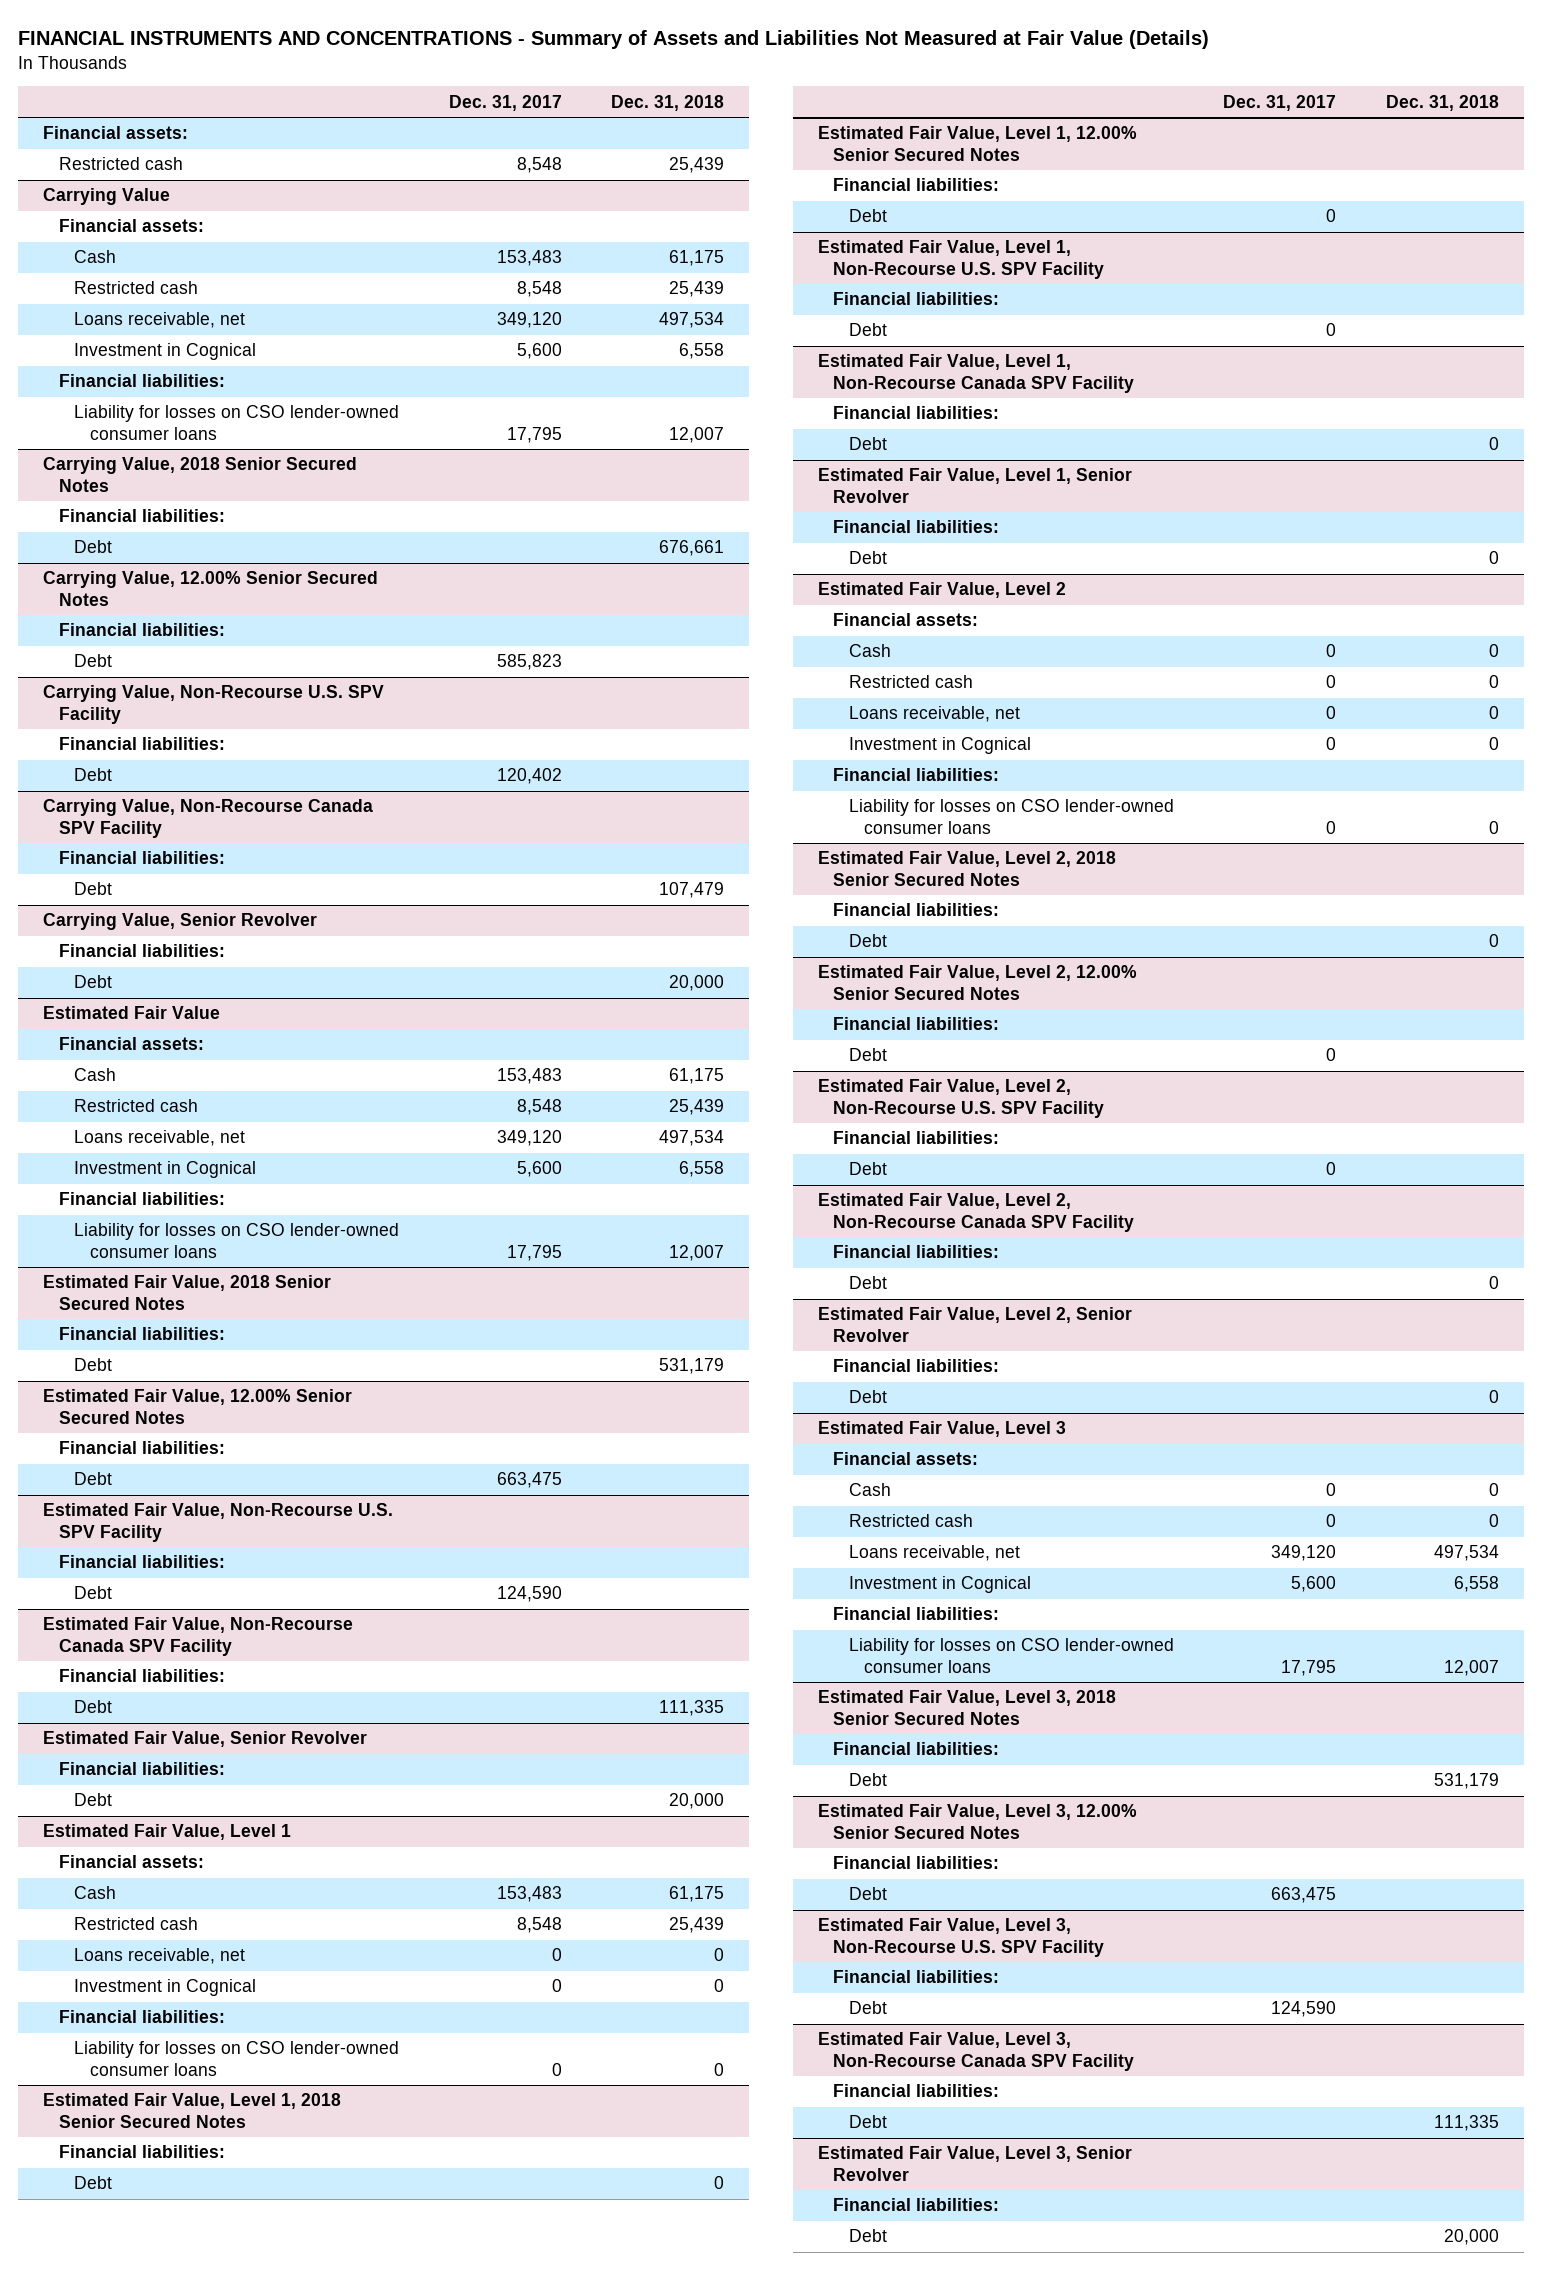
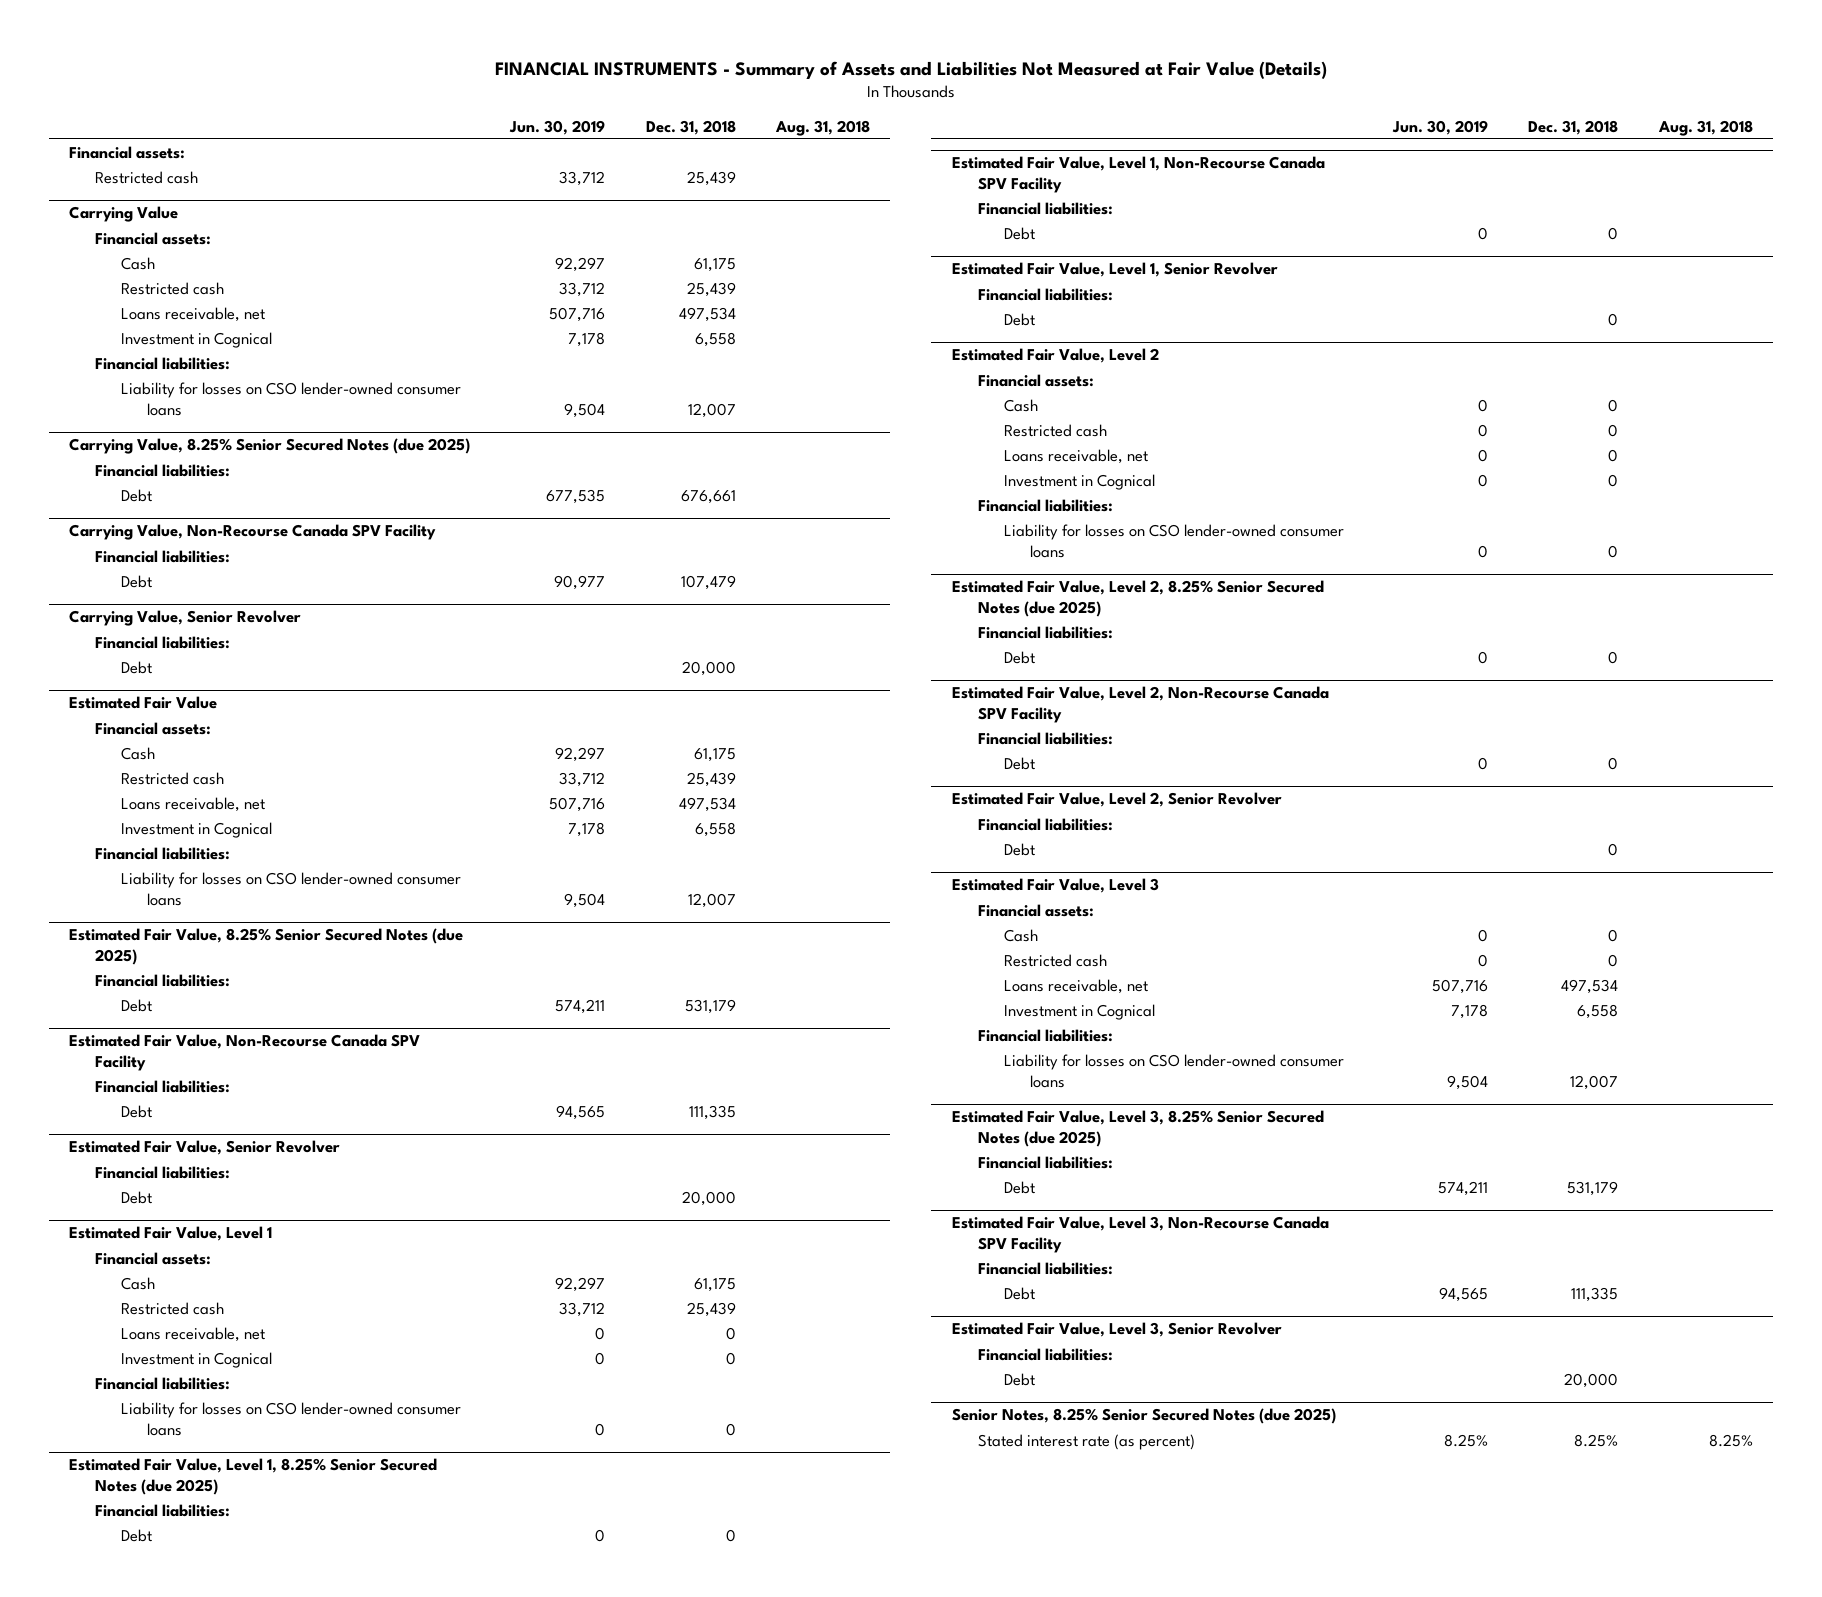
- FINANCIAL INSTRUMENTS AND CONCENTRATIONS - Summary of Assets and Liabilities Not Measured at Fair Value (Details)
+ FINANCIAL INSTRUMENTS - Summary of Assets and Liabilities Not Measured at Fair Value (Details)
- | Dec. 31, 2017 | Dec. 31, 2018
+ | Jun. 30, 2019 | Dec. 31, 2018 | Aug. 31, 2018
- Carrying Value, 2018 Senior Secured Notes
+ Carrying Value, 8.25% Senior Secured Notes (due 2025)
- Carrying Value, 12.00% Senior Secured Notes
- Financial liabilities:
- Debt | 585,823 |
- Carrying Value, Non-Recourse U.S. SPV Facility
- Financial liabilities:
- Debt | 120,402 |
- Estimated Fair Value, 2018 Senior Secured Notes
+ Estimated Fair Value, 8.25% Senior Secured Notes (due 2025)
- Estimated Fair Value, 12.00% Senior Secured Notes
- Financial liabilities:
- Debt | 663,475 |
- Estimated Fair Value, Non-Recourse U.S. SPV Facility
- Financial liabilities:
- Debt | 124,590 |
- Estimated Fair Value, Level 1, 2018 Senior Secured Notes
+ Estimated Fair Value, Level 1, 8.25% Senior Secured Notes (due 2025)
- Estimated Fair Value, Level 1, 12.00% Senior Secured Notes
- Financial liabilities:
- Debt | 0 |
- Estimated Fair Value, Level 1, Non-Recourse U.S. SPV Facility
- Financial liabilities:
- Debt | 0 |
- Estimated Fair Value, Level 2, 2018 Senior Secured Notes
+ Estimated Fair Value, Level 2, 8.25% Senior Secured Notes (due 2025)
- Estimated Fair Value, Level 2, 12.00% Senior Secured Notes
- Financial liabilities:
- Debt | 0 |
- Estimated Fair Value, Level 2, Non-Recourse U.S. SPV Facility
- Financial liabilities:
- Debt | 0 |
- Estimated Fair Value, Level 3, 2018 Senior Secured Notes
+ Estimated Fair Value, Level 3, 8.25% Senior Secured Notes (due 2025)
- Estimated Fair Value, Level 3, 12.00% Senior Secured Notes
- Financial liabilities:
- Debt | 663,475 |
- Estimated Fair Value, Level 3, Non-Recourse U.S. SPV Facility
- Financial liabilities:
- Debt | 124,590 |
+ Senior Notes, 8.25% Senior Secured Notes (due 2025)
+ Stated interest rate (as percent) | 8.25% | 8.25% | 8.25%

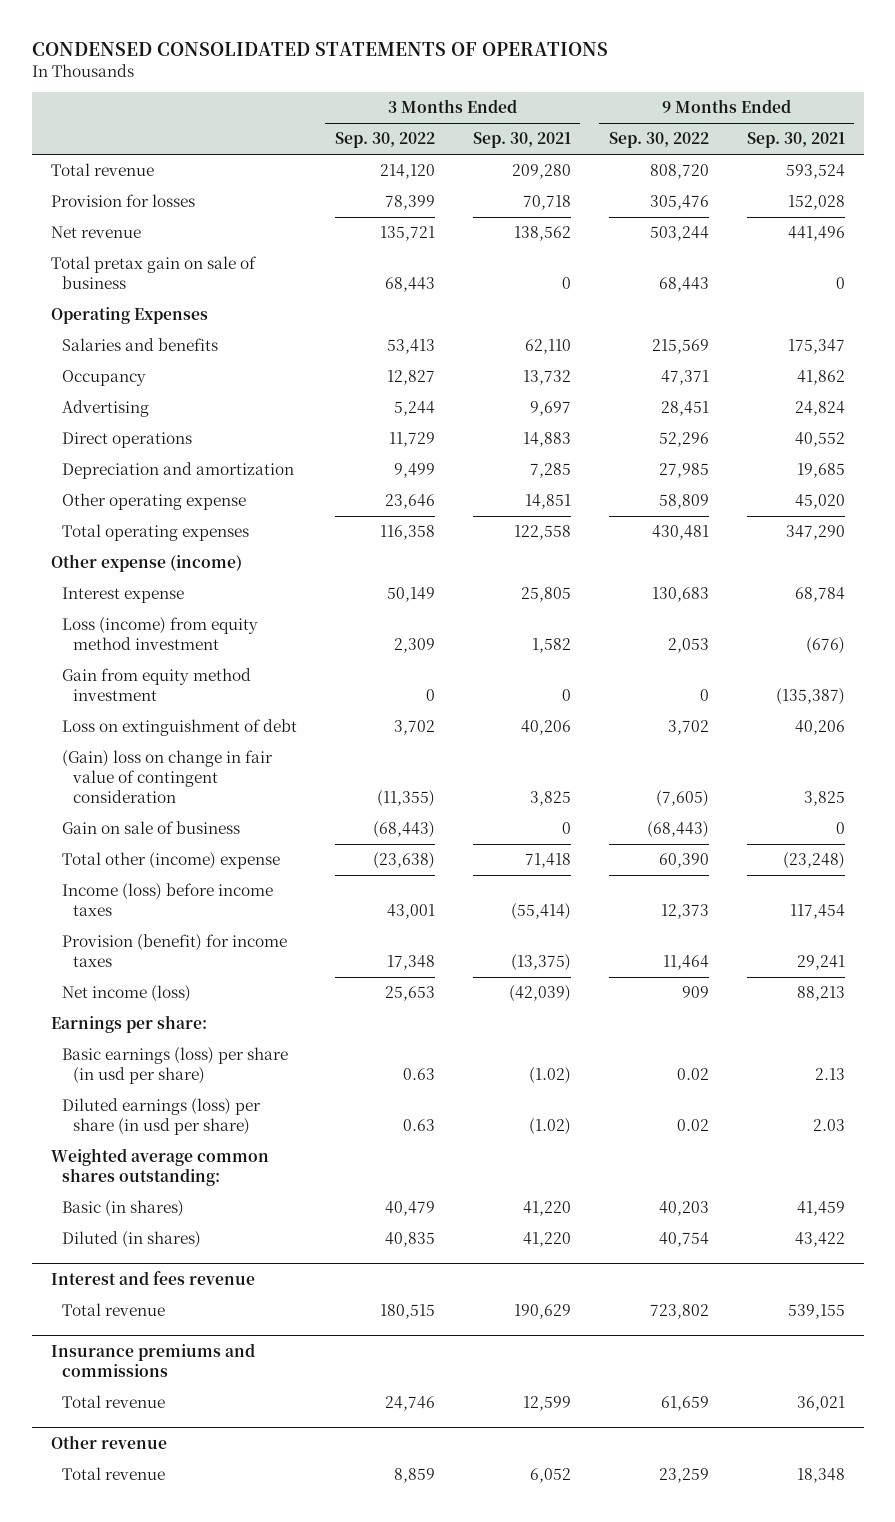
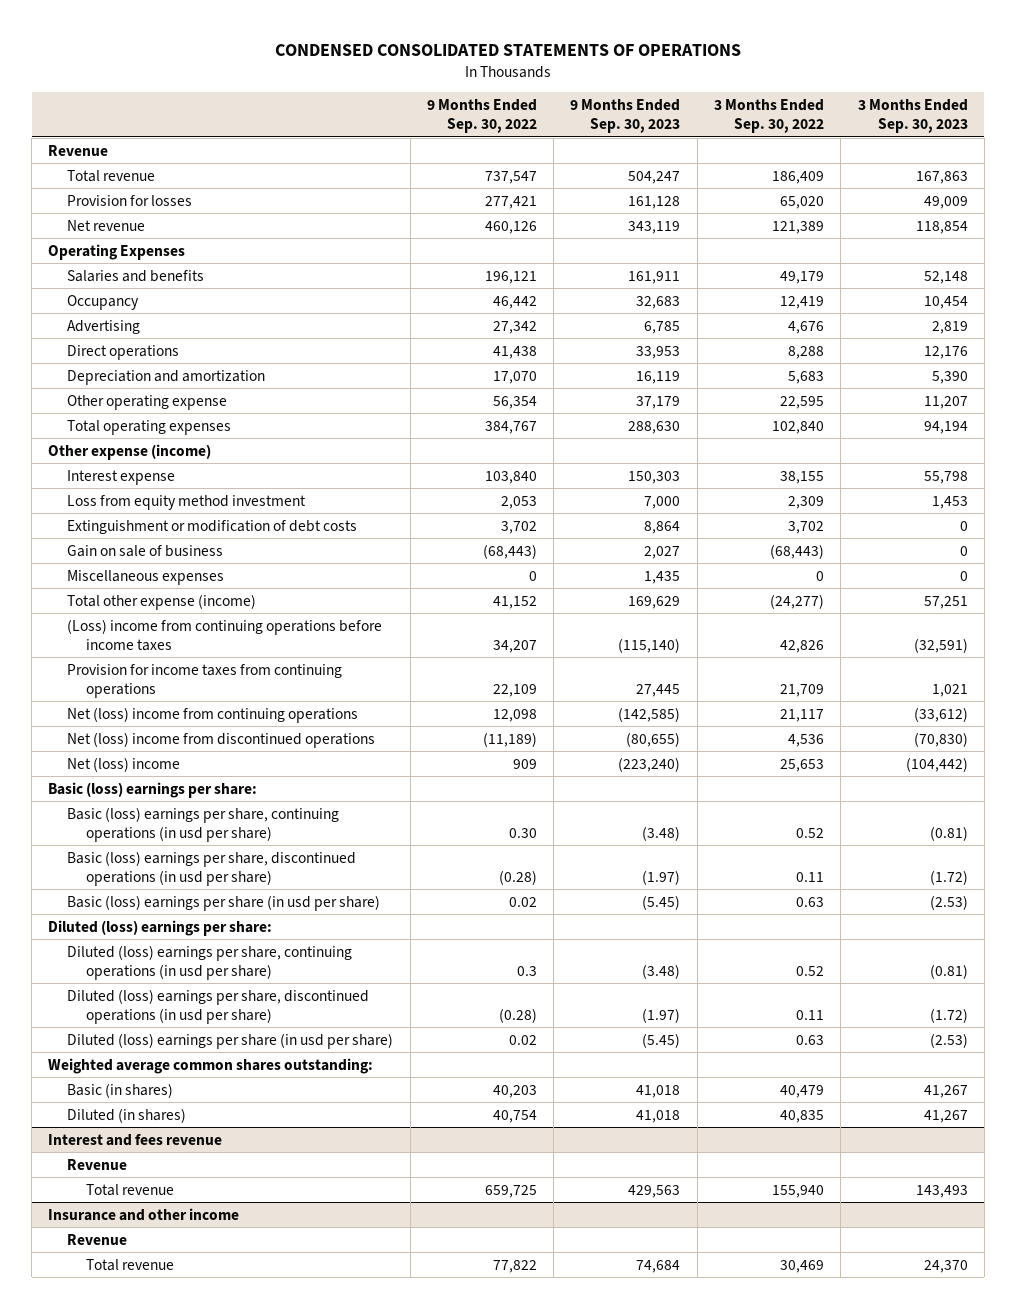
- | 3 Months Ended Sep. 30, 2022 | 3 Months Ended Sep. 30, 2021 | 9 Months Ended Sep. 30, 2022 | 9 Months Ended Sep. 30, 2021
+ | 9 Months Ended Sep. 30, 2022 | 9 Months Ended Sep. 30, 2023 | 3 Months Ended Sep. 30, 2022 | 3 Months Ended Sep. 30, 2023
- Total revenue | 214,120 | 209,280 | 808,720 | 593,524
- Provision for losses | 78,399 | 70,718 | 305,476 | 152,028
- Net revenue | 135,721 | 138,562 | 503,244 | 441,496
- Total pretax gain on sale of business | 68,443 | 0 | 68,443 | 0
+ Revenue
+ Total revenue | 737,547 | 504,247 | 186,409 | 167,863
+ Provision for losses | 277,421 | 161,128 | 65,020 | 49,009
+ Net revenue | 460,126 | 343,119 | 121,389 | 118,854
- Salaries and benefits | 53,413 | 62,110 | 215,569 | 175,347
- Occupancy | 12,827 | 13,732 | 47,371 | 41,862
- Advertising | 5,244 | 9,697 | 28,451 | 24,824
- Direct operations | 11,729 | 14,883 | 52,296 | 40,552
- Depreciation and amortization | 9,499 | 7,285 | 27,985 | 19,685
- Other operating expense | 23,646 | 14,851 | 58,809 | 45,020
- Total operating expenses | 116,358 | 122,558 | 430,481 | 347,290
+ Salaries and benefits | 196,121 | 161,911 | 49,179 | 52,148
+ Occupancy | 46,442 | 32,683 | 12,419 | 10,454
+ Advertising | 27,342 | 6,785 | 4,676 | 2,819
+ Direct operations | 41,438 | 33,953 | 8,288 | 12,176
+ Depreciation and amortization | 17,070 | 16,119 | 5,683 | 5,390
+ Other operating expense | 56,354 | 37,179 | 22,595 | 11,207
+ Total operating expenses | 384,767 | 288,630 | 102,840 | 94,194
- Interest expense | 50,149 | 25,805 | 130,683 | 68,784
- Loss (income) from equity method investment | 2,309 | 1,582 | 2,053 | (676)
- Gain from equity method investment | 0 | 0 | 0 | (135,387)
- Loss on extinguishment of debt | 3,702 | 40,206 | 3,702 | 40,206
- (Gain) loss on change in fair value of contingent consideration | (11,355) | 3,825 | (7,605) | 3,825
+ Interest expense | 103,840 | 150,303 | 38,155 | 55,798
+ Loss from equity method investment | 2,053 | 7,000 | 2,309 | 1,453
+ Extinguishment or modification of debt costs | 3,702 | 8,864 | 3,702 | 0
- Total other (income) expense | (23,638) | 71,418 | 60,390 | (23,248)
- Income (loss) before income taxes | 43,001 | (55,414) | 12,373 | 117,454
- Provision (benefit) for income taxes | 17,348 | (13,375) | 11,464 | 29,241
- Net income (loss) | 25,653 | (42,039) | 909 | 88,213
- Earnings per share:
- Basic earnings (loss) per share (in usd per share) | 0.63 | (1.02) | 0.02 | 2.13
- Diluted earnings (loss) per share (in usd per share) | 0.63 | (1.02) | 0.02 | 2.03
+ Miscellaneous expenses | 0 | 1,435 | 0 | 0
+ Total other expense (income) | 41,152 | 169,629 | (24,277) | 57,251
+ (Loss) income from continuing operations before income taxes | 34,207 | (115,140) | 42,826 | (32,591)
+ Provision for income taxes from continuing operations | 22,109 | 27,445 | 21,709 | 1,021
+ Net (loss) income from continuing operations | 12,098 | (142,585) | 21,117 | (33,612)
+ Net (loss) income from discontinued operations | (11,189) | (80,655) | 4,536 | (70,830)
+ Net (loss) income | 909 | (223,240) | 25,653 | (104,442)
+ Basic (loss) earnings per share:
+ Basic (loss) earnings per share, continuing operations (in usd per share) | 0.30 | (3.48) | 0.52 | (0.81)
+ Basic (loss) earnings per share, discontinued operations (in usd per share) | (0.28) | (1.97) | 0.11 | (1.72)
+ Basic (loss) earnings per share (in usd per share) | 0.02 | (5.45) | 0.63 | (2.53)
+ Diluted (loss) earnings per share:
+ Diluted (loss) earnings per share, continuing operations (in usd per share) | 0.3 | (3.48) | 0.52 | (0.81)
+ Diluted (loss) earnings per share, discontinued operations (in usd per share) | (0.28) | (1.97) | 0.11 | (1.72)
+ Diluted (loss) earnings per share (in usd per share) | 0.02 | (5.45) | 0.63 | (2.53)
@ Interest and fees revenue
- Total revenue | 180,515 | 190,629 | 723,802 | 539,155
- Insurance premiums and commissions
- Total revenue | 24,746 | 12,599 | 61,659 | 36,021
- Other revenue
- Total revenue | 8,859 | 6,052 | 23,259 | 18,348
@ Interest and fees revenue
+ Revenue
+ Total revenue | 659,725 | 429,563 | 155,940 | 143,493
+ Insurance and other income
+ Revenue
+ Total revenue | 77,822 | 74,684 | 30,469 | 24,370

